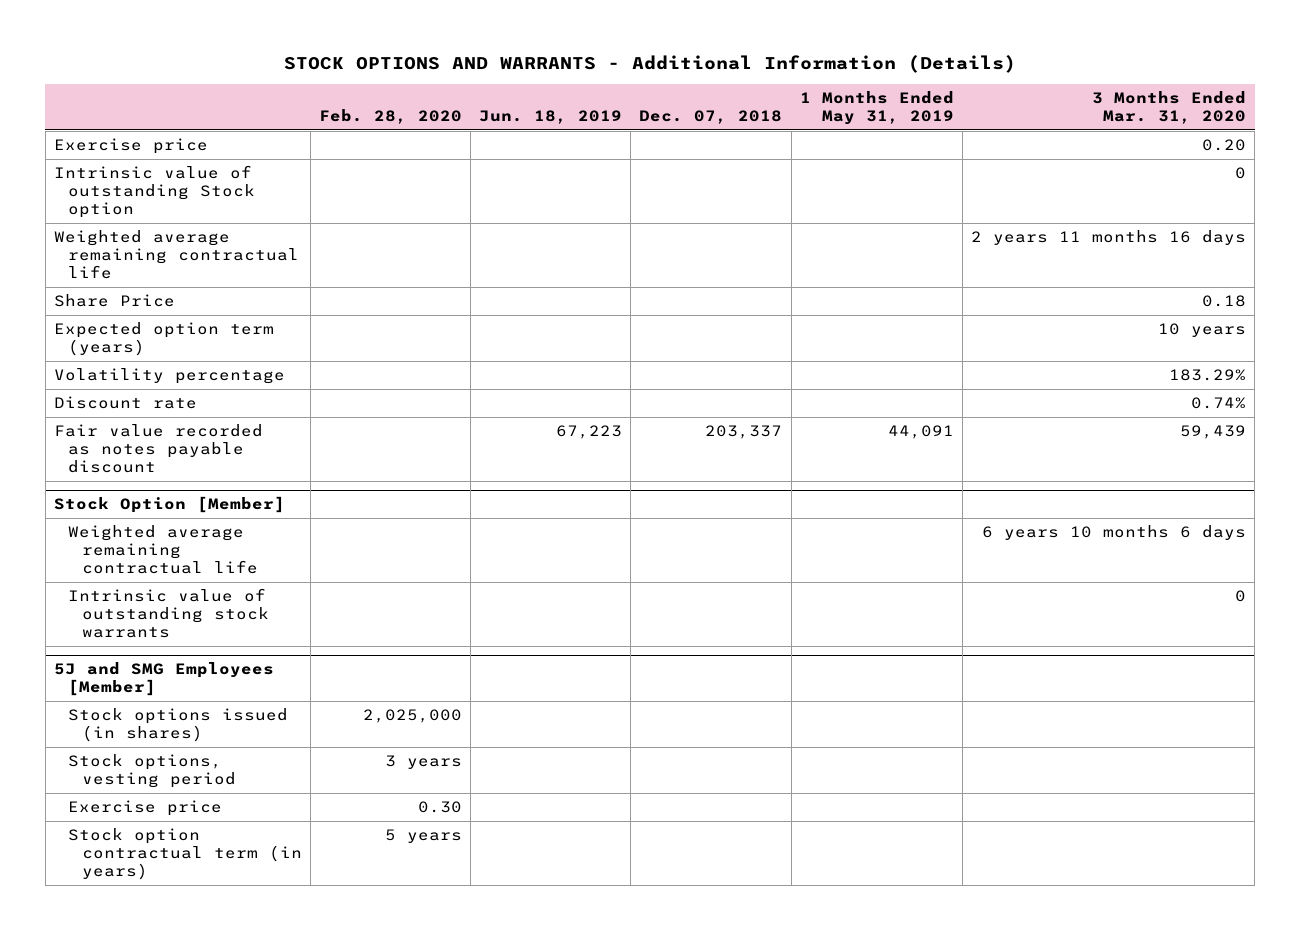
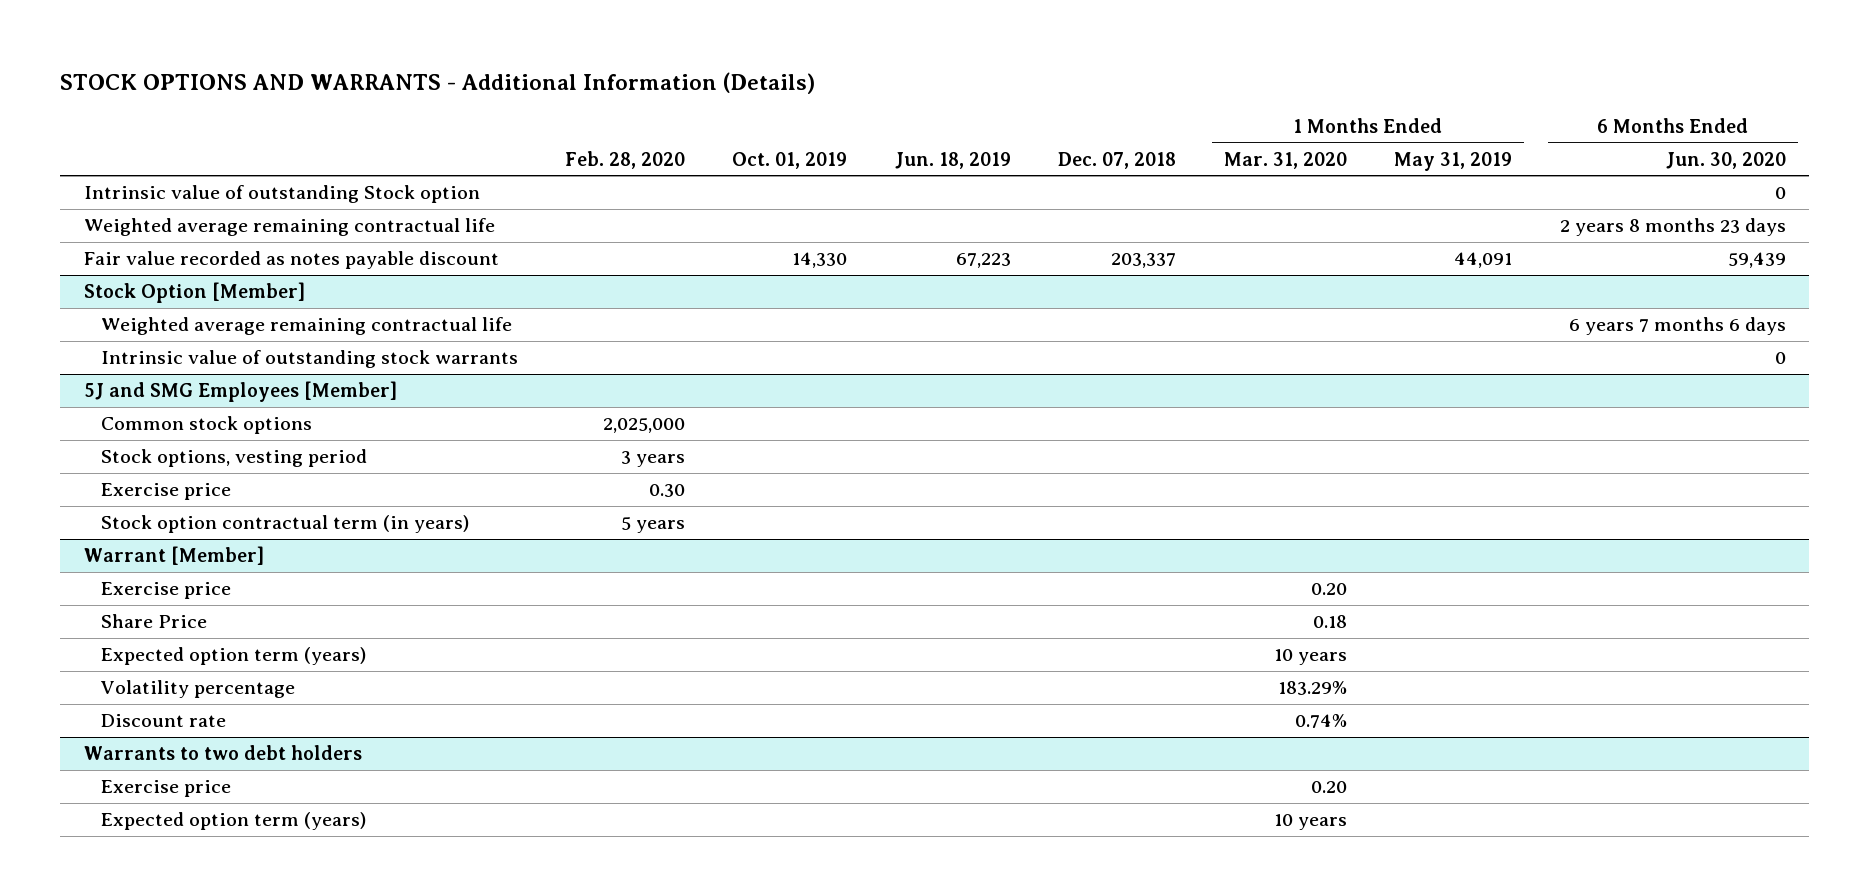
- | Feb. 28, 2020 | Jun. 18, 2019 | Dec. 07, 2018 | 1 Months Ended May 31, 2019 | 3 Months Ended Mar. 31, 2020
+ | Feb. 28, 2020 | Oct. 01, 2019 | Jun. 18, 2019 | Dec. 07, 2018 | 1 Months Ended Mar. 31, 2020 | 1 Months Ended May 31, 2019 | 6 Months Ended Jun. 30, 2020
- Exercise price | | | | | 0.20
- Share Price | | | | | 0.18
- Expected option term (years) | | | | | 10 years
- Volatility percentage | | | | | 183.29%
- Discount rate | | | | | 0.74%
@ 5J and SMG Employees [Member]
- Stock options issued (in shares) | 2,025,000 | | | |
+ Common stock options | 2,025,000 | | | | | |
+ Warrant [Member]
+ Exercise price | | | | | 0.20 | |
+ Share Price | | | | | 0.18 | |
+ Expected option term (years) | | | | | 10 years | |
+ Volatility percentage | | | | | 183.29% | |
+ Discount rate | | | | | 0.74% | |
+ Warrants to two debt holders
+ Exercise price | | | | | 0.20 | |
+ Expected option term (years) | | | | | 10 years | |

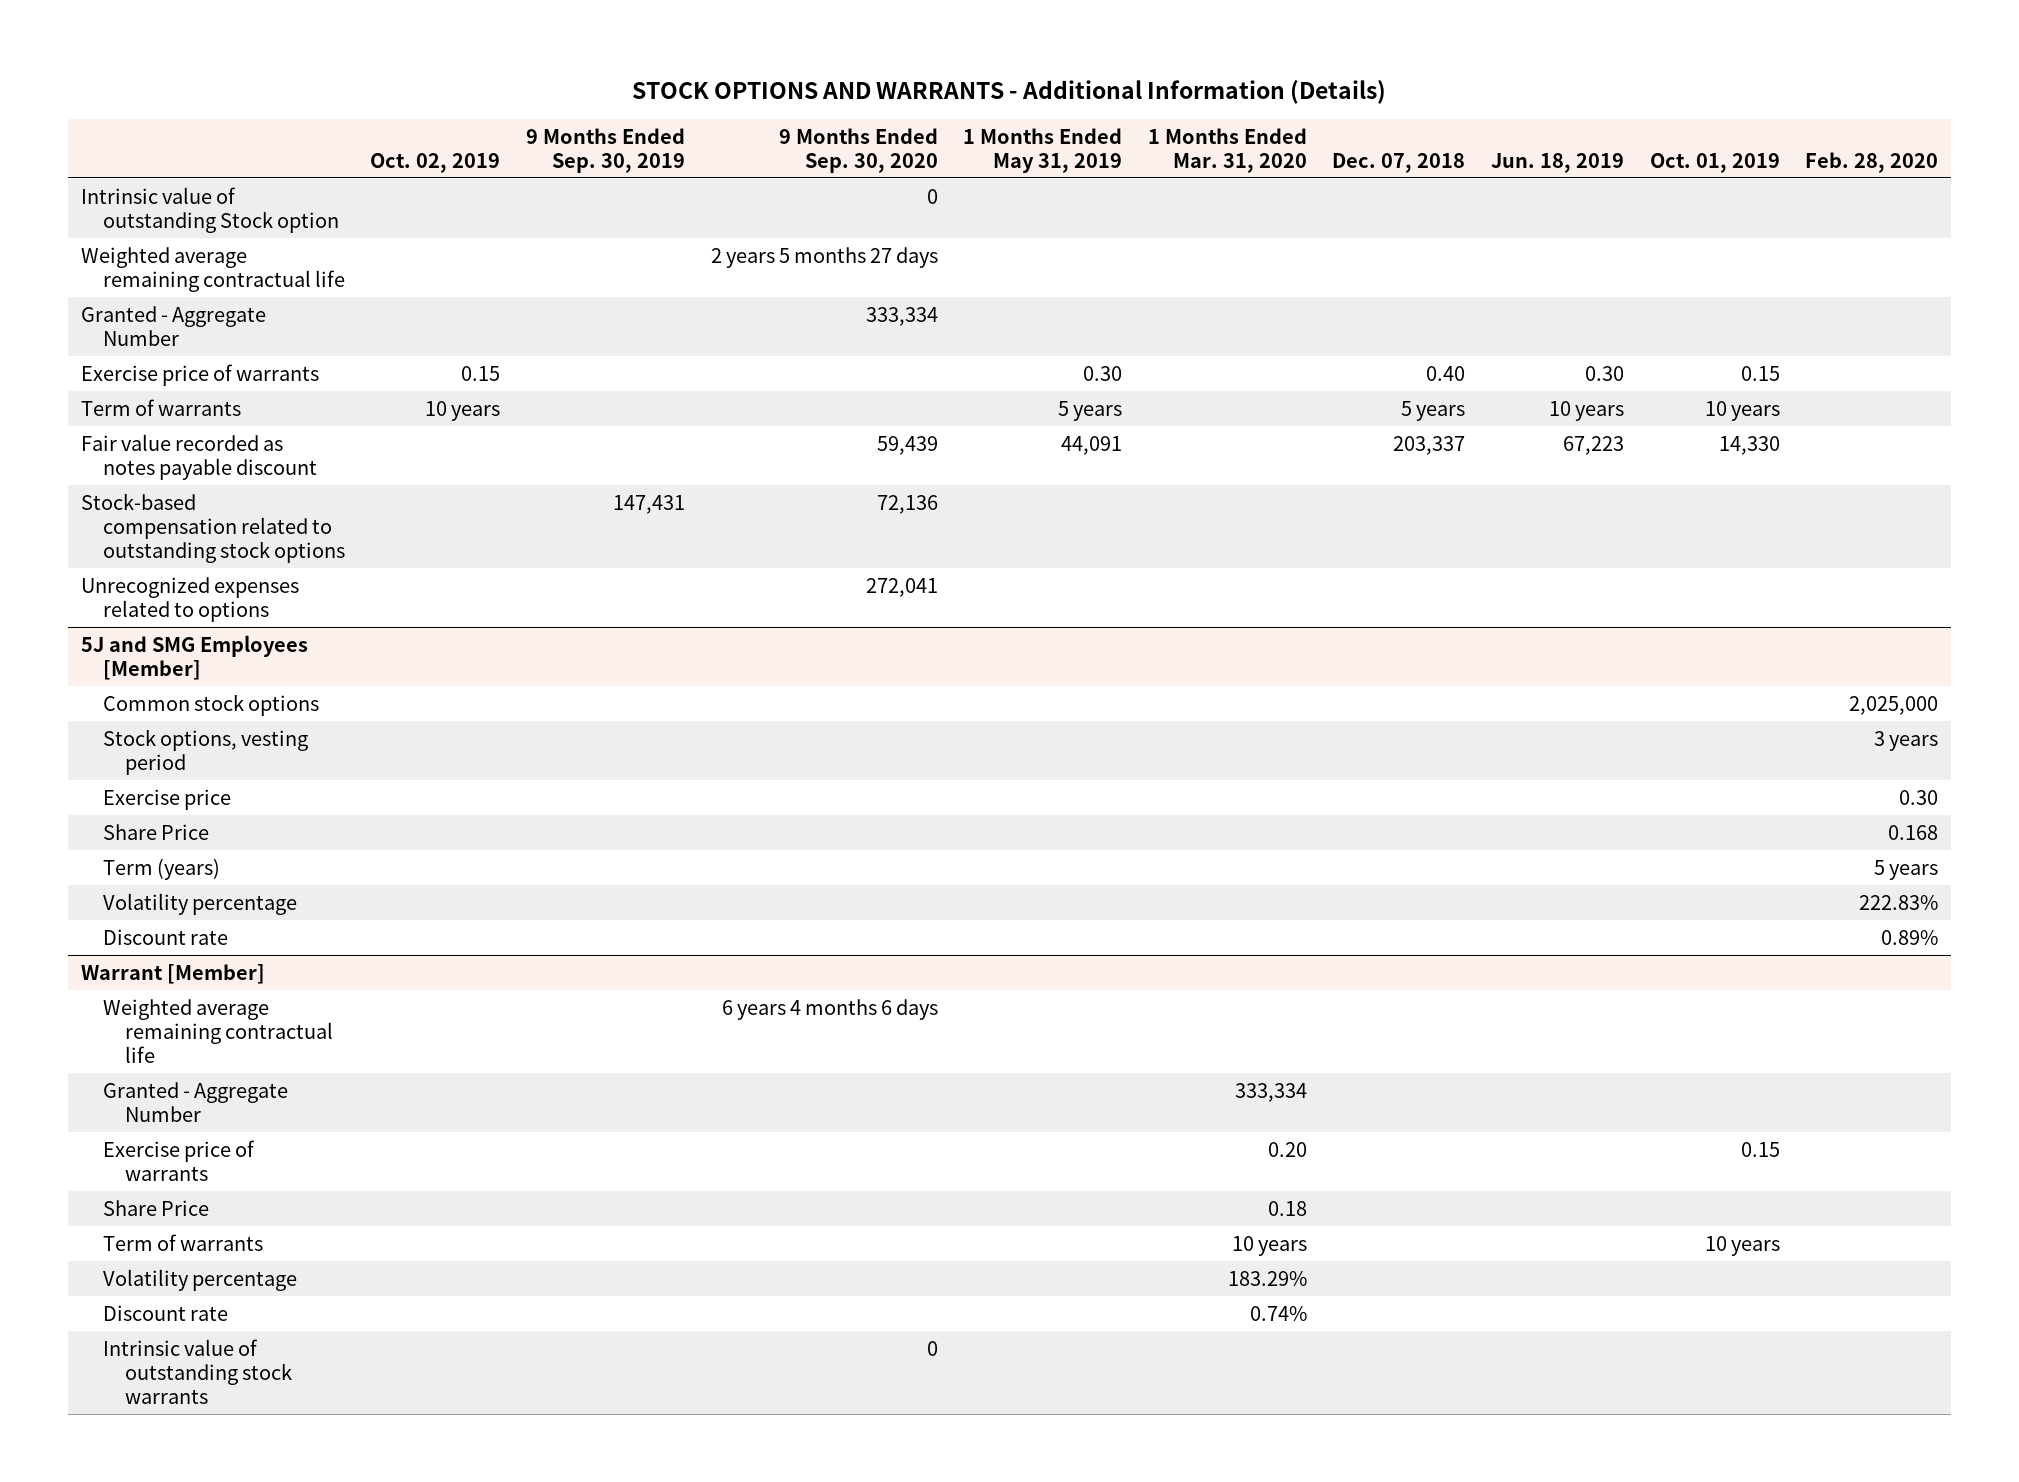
- | Feb. 28, 2020 | Oct. 01, 2019 | Jun. 18, 2019 | Dec. 07, 2018 | 1 Months Ended Mar. 31, 2020 | 1 Months Ended May 31, 2019 | 6 Months Ended Jun. 30, 2020
+ | Oct. 02, 2019 | 9 Months Ended Sep. 30, 2019 | 9 Months Ended Sep. 30, 2020 | 1 Months Ended May 31, 2019 | 1 Months Ended Mar. 31, 2020 | Dec. 07, 2018 | Jun. 18, 2019 | Oct. 01, 2019 | Feb. 28, 2020
+ Granted - Aggregate Number | | | 333,334 | | | | | |
+ Exercise price of warrants | 0.15 | | | 0.30 | | 0.40 | 0.30 | 0.15 |
+ Term of warrants | 10 years | | | 5 years | | 5 years | 10 years | 10 years |
- Stock Option [Member]
- Weighted average remaining contractual life | | | | | | | 6 years 7 months 6 days
- Intrinsic value of outstanding stock warrants | | | | | | | 0
+ Stock-based compensation related to outstanding stock options | | 147,431 | 72,136 | | | | | |
+ Unrecognized expenses related to options | | | 272,041 | | | | | |
@ 5J and SMG Employees [Member]
- Stock option contractual term (in years) | 5 years | | | | | |
+ Share Price | | | | | | | | | 0.168
+ Term (years) | | | | | | | | | 5 years
+ Volatility percentage | | | | | | | | | 222.83%
+ Discount rate | | | | | | | | | 0.89%
@ Warrant [Member]
- Exercise price | | | | | 0.20 | |
+ Weighted average remaining contractual life | | | 6 years 4 months 6 days | | | | | |
+ Granted - Aggregate Number | | | | | 333,334 | | | |
+ Exercise price of warrants | | | | | 0.20 | | | 0.15 |
- Expected option term (years) | | | | | 10 years | |
+ Term of warrants | | | | | 10 years | | | 10 years |
- Warrants to two debt holders
- Exercise price | | | | | 0.20 | |
- Expected option term (years) | | | | | 10 years | |
@ Warrant [Member]
+ Intrinsic value of outstanding stock warrants | | | 0 | | | | | |

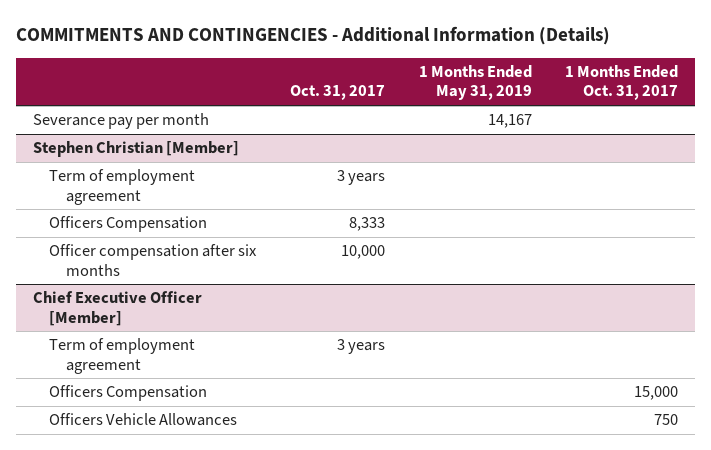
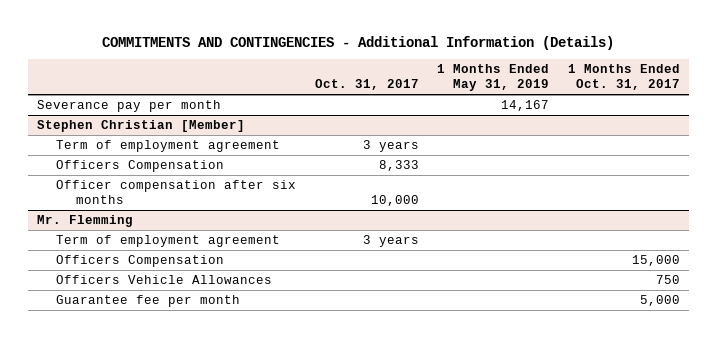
- Chief Executive Officer [Member]
+ Mr. Flemming
+ Guarantee fee per month | | | 5,000

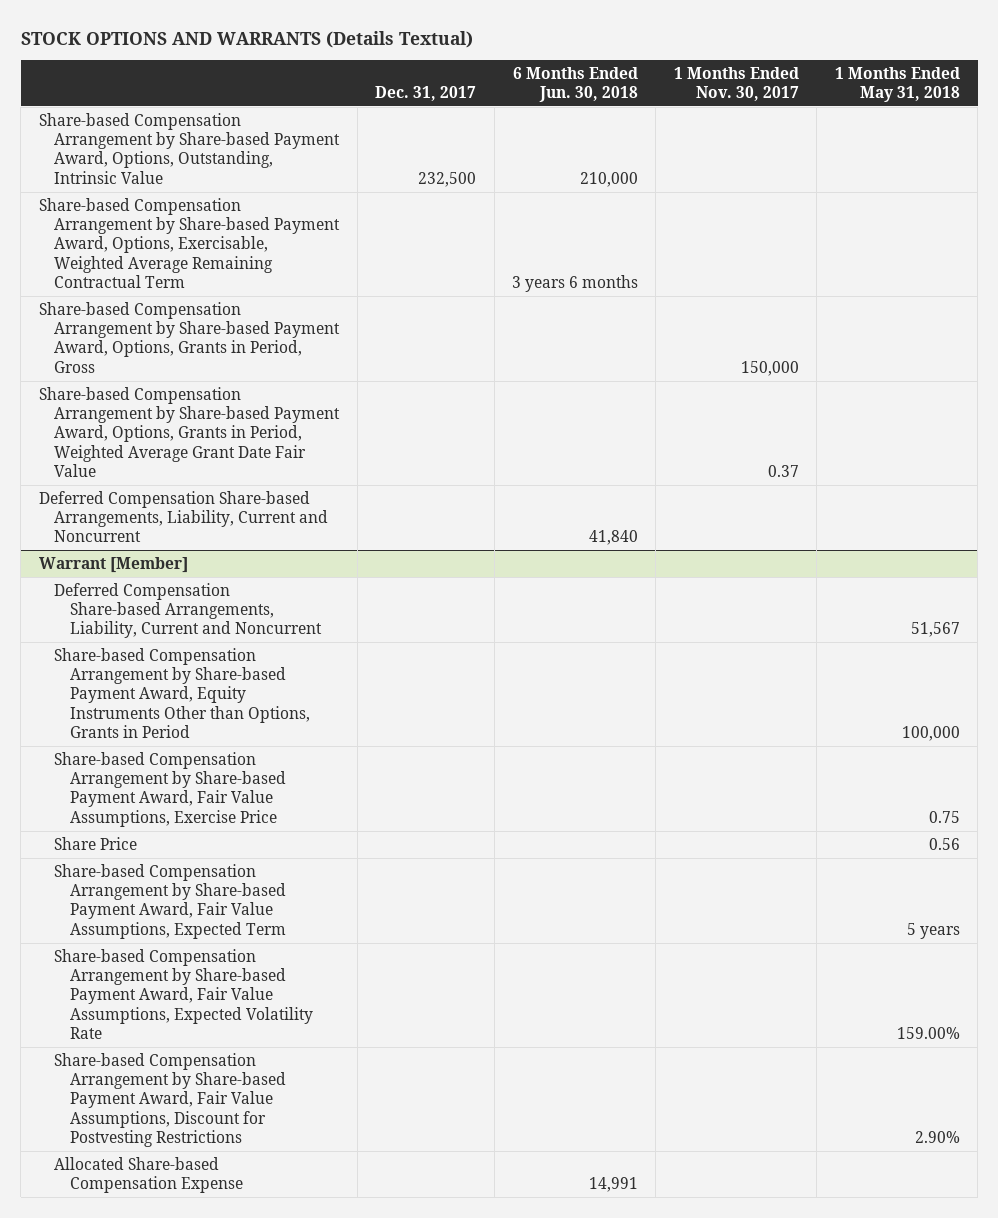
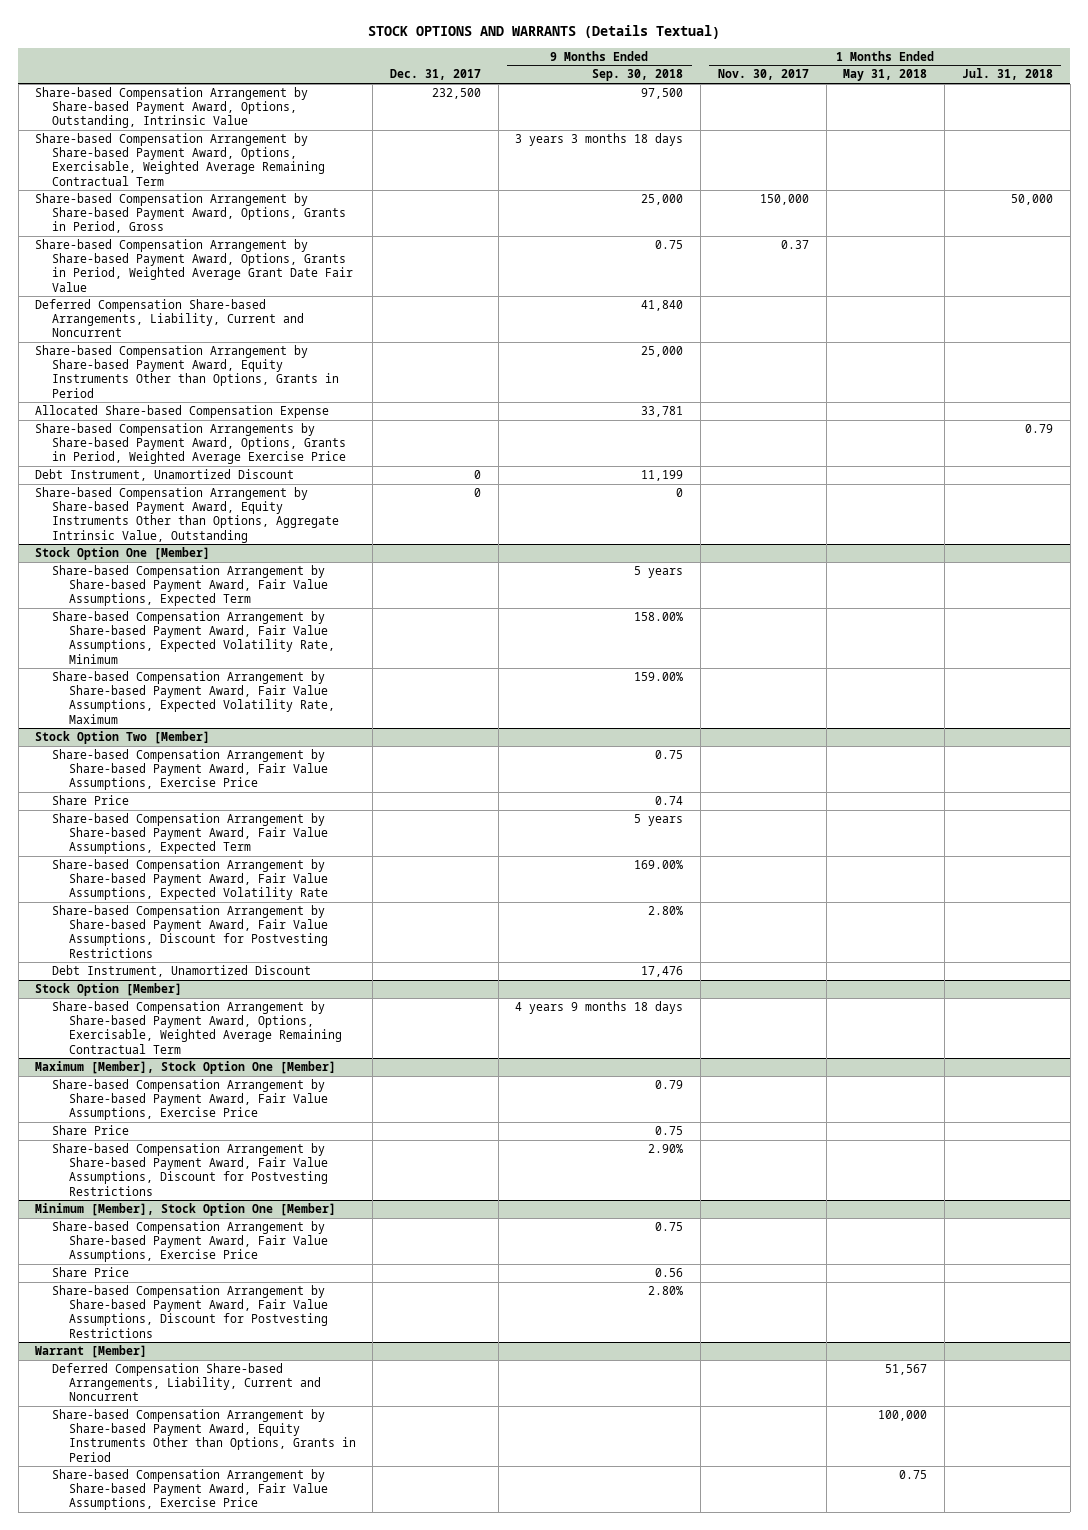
- | Dec. 31, 2017 | 6 Months Ended Jun. 30, 2018 | 1 Months Ended Nov. 30, 2017 | 1 Months Ended May 31, 2018
+ | Dec. 31, 2017 | 9 Months Ended Sep. 30, 2018 | 1 Months Ended Nov. 30, 2017 | 1 Months Ended May 31, 2018 | 1 Months Ended Jul. 31, 2018
+ Share-based Compensation Arrangement by Share-based Payment Award, Equity Instruments Other than Options, Grants in Period | | 25,000 | | |
+ Allocated Share-based Compensation Expense | | 33,781 | | |
+ Share-based Compensation Arrangements by Share-based Payment Award, Options, Grants in Period, Weighted Average Exercise Price | | | | | 0.79
+ Debt Instrument, Unamortized Discount | 0 | 11,199 | | |
+ Share-based Compensation Arrangement by Share-based Payment Award, Equity Instruments Other than Options, Aggregate Intrinsic Value, Outstanding | 0 | 0 | | |
+ Stock Option One [Member]
+ Share-based Compensation Arrangement by Share-based Payment Award, Fair Value Assumptions, Expected Term | | 5 years | | |
+ Share-based Compensation Arrangement by Share-based Payment Award, Fair Value Assumptions, Expected Volatility Rate, Minimum | | 158.00% | | |
+ Share-based Compensation Arrangement by Share-based Payment Award, Fair Value Assumptions, Expected Volatility Rate, Maximum | | 159.00% | | |
+ Stock Option Two [Member]
+ Share-based Compensation Arrangement by Share-based Payment Award, Fair Value Assumptions, Exercise Price | | 0.75 | | |
+ Share Price | | 0.74 | | |
+ Share-based Compensation Arrangement by Share-based Payment Award, Fair Value Assumptions, Expected Term | | 5 years | | |
+ Share-based Compensation Arrangement by Share-based Payment Award, Fair Value Assumptions, Expected Volatility Rate | | 169.00% | | |
+ Share-based Compensation Arrangement by Share-based Payment Award, Fair Value Assumptions, Discount for Postvesting Restrictions | | 2.80% | | |
+ Debt Instrument, Unamortized Discount | | 17,476 | | |
+ Stock Option [Member]
+ Share-based Compensation Arrangement by Share-based Payment Award, Options, Exercisable, Weighted Average Remaining Contractual Term | | 4 years 9 months 18 days | | |
+ Maximum [Member], Stock Option One [Member]
+ Share-based Compensation Arrangement by Share-based Payment Award, Fair Value Assumptions, Exercise Price | | 0.79 | | |
+ Share Price | | 0.75 | | |
+ Share-based Compensation Arrangement by Share-based Payment Award, Fair Value Assumptions, Discount for Postvesting Restrictions | | 2.90% | | |
+ Minimum [Member], Stock Option One [Member]
+ Share-based Compensation Arrangement by Share-based Payment Award, Fair Value Assumptions, Exercise Price | | 0.75 | | |
+ Share Price | | 0.56 | | |
+ Share-based Compensation Arrangement by Share-based Payment Award, Fair Value Assumptions, Discount for Postvesting Restrictions | | 2.80% | | |
@ Warrant [Member]
- Share Price | | | | 0.56
- Share-based Compensation Arrangement by Share-based Payment Award, Fair Value Assumptions, Expected Term | | | | 5 years
- Share-based Compensation Arrangement by Share-based Payment Award, Fair Value Assumptions, Expected Volatility Rate | | | | 159.00%
- Share-based Compensation Arrangement by Share-based Payment Award, Fair Value Assumptions, Discount for Postvesting Restrictions | | | | 2.90%
- Allocated Share-based Compensation Expense | | 14,991 | |

